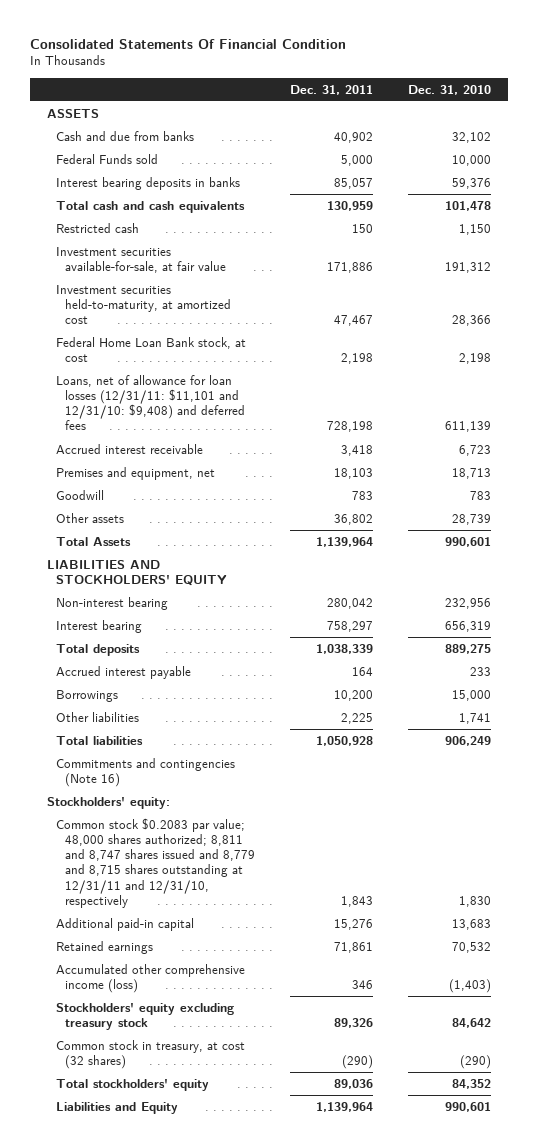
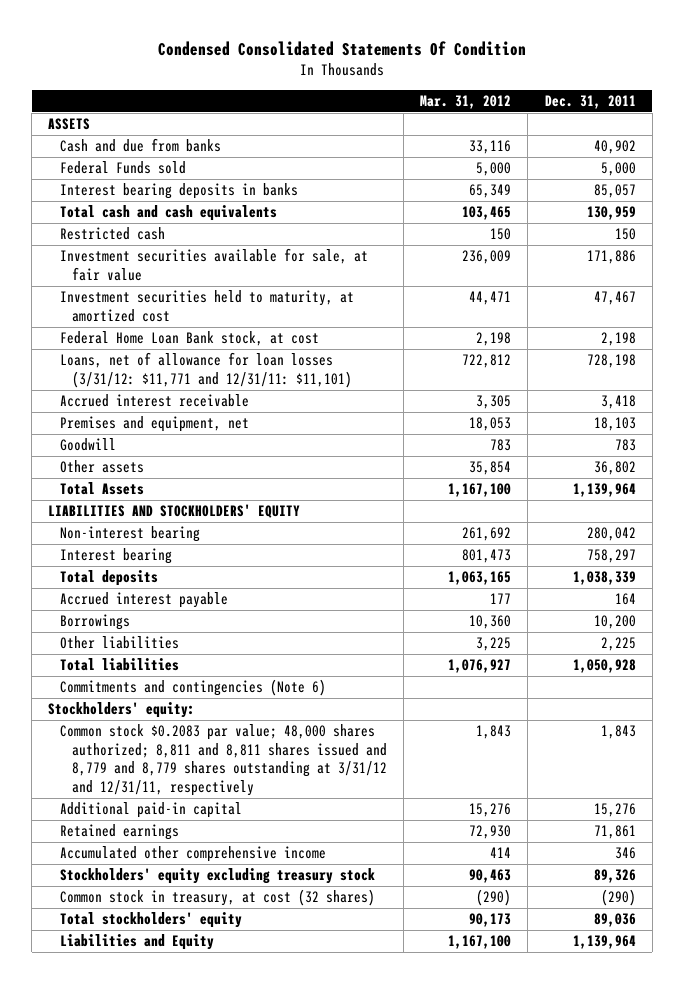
- Consolidated Statements Of Financial Condition
+ Condensed Consolidated Statements Of Condition
- | Dec. 31, 2011 | Dec. 31, 2010
+ | Mar. 31, 2012 | Dec. 31, 2011
- Investment securities available-for-sale, at fair value | 171,886 | 191,312
- Investment securities held-to-maturity, at amortized cost | 47,467 | 28,366
+ Investment securities available for sale, at fair value | 236,009 | 171,886
+ Investment securities held to maturity, at amortized cost | 44,471 | 47,467
- Loans, net of allowance for loan losses (12/31/11: $11,101 and 12/31/10: $9,408) and deferred fees | 728,198 | 611,139
+ Loans, net of allowance for loan losses (3/31/12: $11,771 and 12/31/11: $11,101) | 722,812 | 728,198
- Commitments and contingencies (Note 16)
+ Commitments and contingencies (Note 6)
- Common stock $0.2083 par value; 48,000 shares authorized; 8,811 and 8,747 shares issued and 8,779 and 8,715 shares outstanding at 12/31/11 and 12/31/10, respectively | 1,843 | 1,830
+ Common stock $0.2083 par value; 48,000 shares authorized; 8,811 and 8,811 shares issued and 8,779 and 8,779 shares outstanding at 3/31/12 and 12/31/11, respectively | 1,843 | 1,843
- Accumulated other comprehensive income (loss) | 346 | (1,403)
+ Accumulated other comprehensive income | 414 | 346

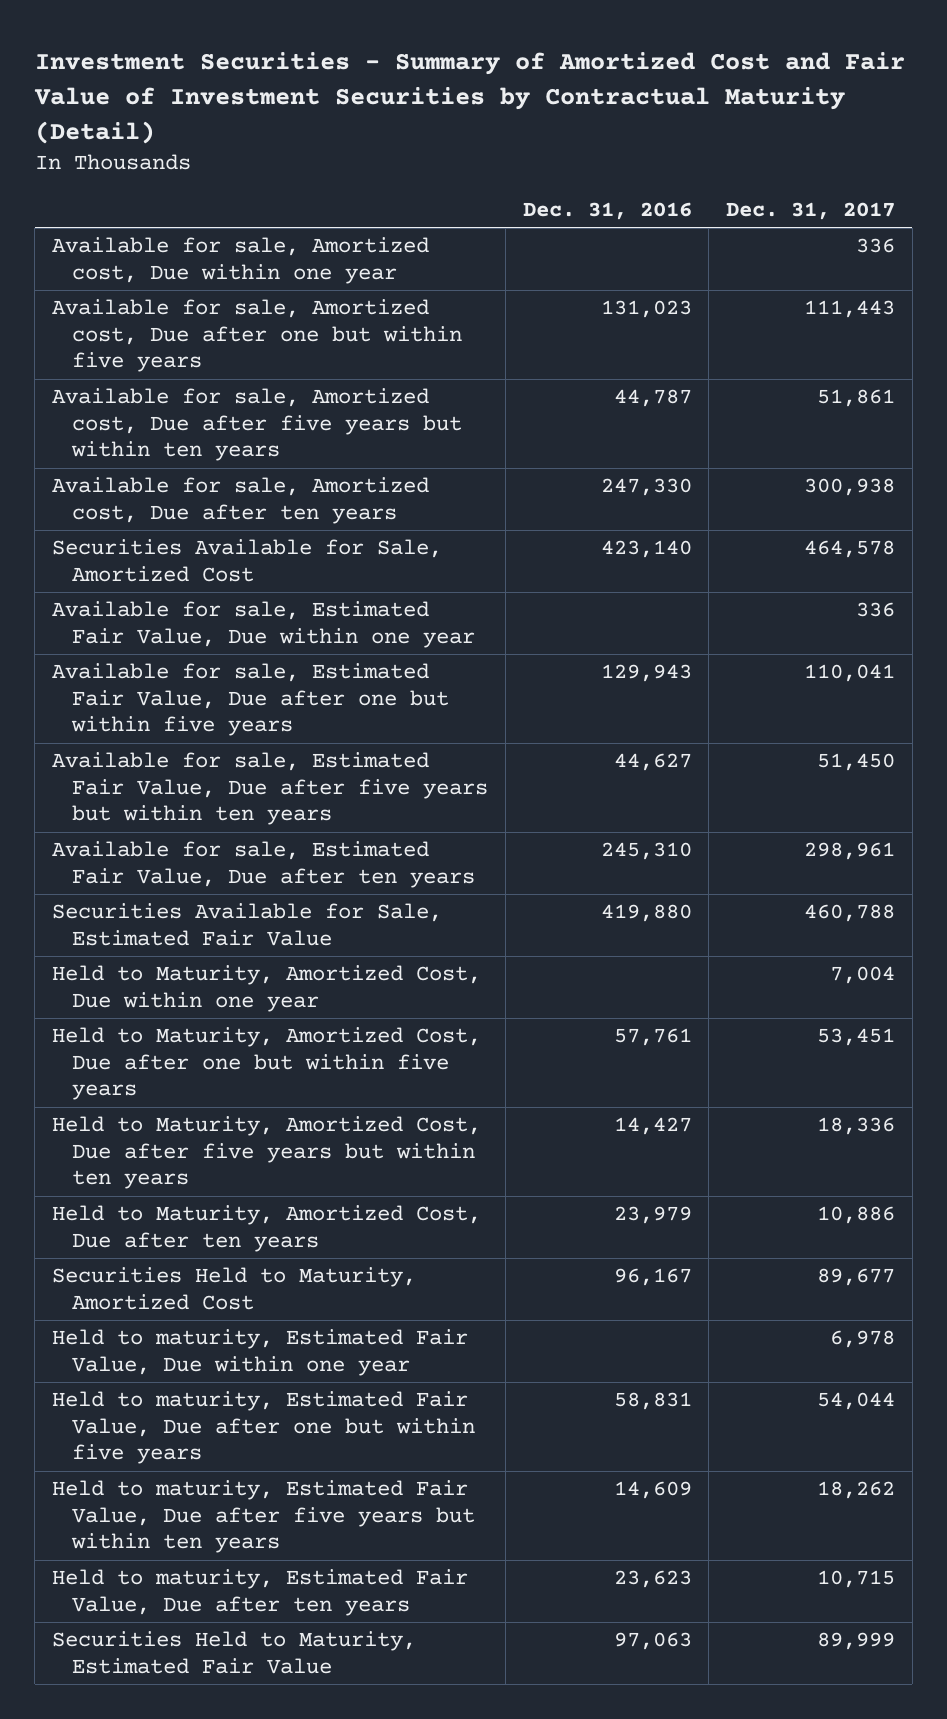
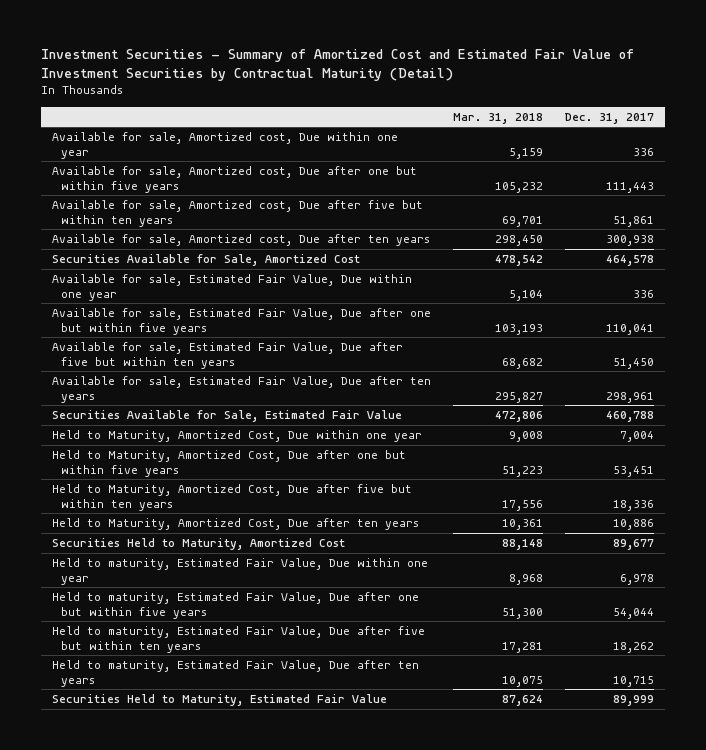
- Investment Securities - Summary of Amortized Cost and Fair Value of Investment Securities by Contractual Maturity (Detail)
+ Investment Securities - Summary of Amortized Cost and Estimated Fair Value of Investment Securities by Contractual Maturity (Detail)
- | Dec. 31, 2016 | Dec. 31, 2017
+ | Mar. 31, 2018 | Dec. 31, 2017
- Available for sale, Amortized cost, Due after five years but within ten years | 44,787 | 51,861
+ Available for sale, Amortized cost, Due after five but within ten years | 69,701 | 51,861
- Available for sale, Estimated Fair Value, Due after five years but within ten years | 44,627 | 51,450
+ Available for sale, Estimated Fair Value, Due after five but within ten years | 68,682 | 51,450
- Held to Maturity, Amortized Cost, Due after five years but within ten years | 14,427 | 18,336
+ Held to Maturity, Amortized Cost, Due after five but within ten years | 17,556 | 18,336
- Held to maturity, Estimated Fair Value, Due after five years but within ten years | 14,609 | 18,262
+ Held to maturity, Estimated Fair Value, Due after five but within ten years | 17,281 | 18,262

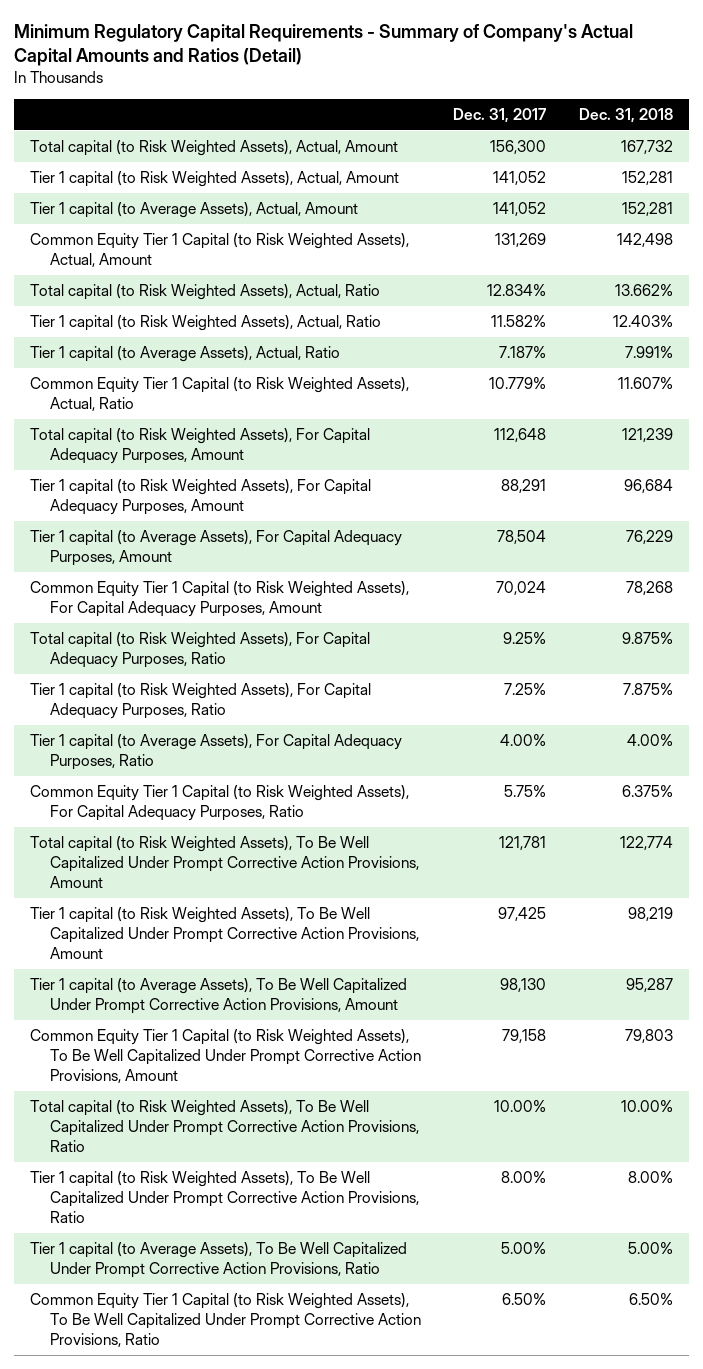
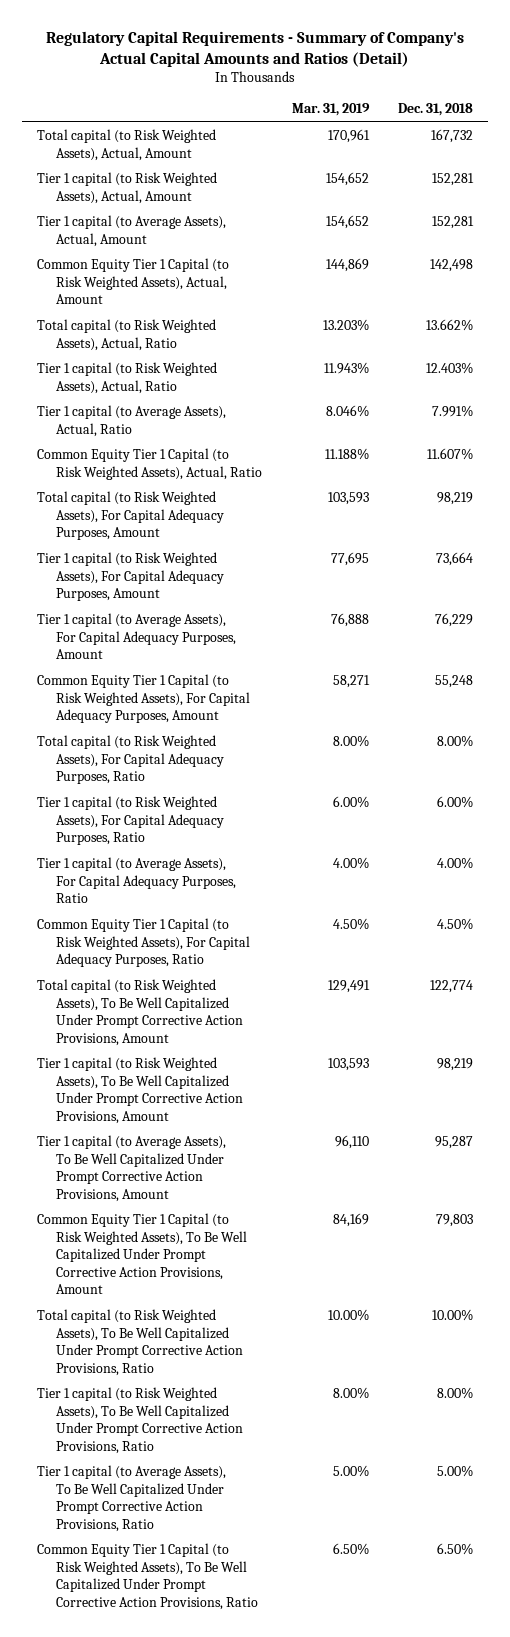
- Minimum Regulatory Capital Requirements - Summary of Company's Actual Capital Amounts and Ratios (Detail)
+ Regulatory Capital Requirements - Summary of Company's Actual Capital Amounts and Ratios (Detail)
- | Dec. 31, 2017 | Dec. 31, 2018
+ | Mar. 31, 2019 | Dec. 31, 2018
- Total capital (to Risk Weighted Assets), For Capital Adequacy Purposes, Amount | 112,648 | 121,239
- Tier 1 capital (to Risk Weighted Assets), For Capital Adequacy Purposes, Amount | 88,291 | 96,684
+ Total capital (to Risk Weighted Assets), For Capital Adequacy Purposes, Amount | 103,593 | 98,219
+ Tier 1 capital (to Risk Weighted Assets), For Capital Adequacy Purposes, Amount | 77,695 | 73,664
- Common Equity Tier 1 Capital (to Risk Weighted Assets), For Capital Adequacy Purposes, Amount | 70,024 | 78,268
- Total capital (to Risk Weighted Assets), For Capital Adequacy Purposes, Ratio | 9.25% | 9.875%
- Tier 1 capital (to Risk Weighted Assets), For Capital Adequacy Purposes, Ratio | 7.25% | 7.875%
+ Common Equity Tier 1 Capital (to Risk Weighted Assets), For Capital Adequacy Purposes, Amount | 58,271 | 55,248
+ Total capital (to Risk Weighted Assets), For Capital Adequacy Purposes, Ratio | 8.00% | 8.00%
+ Tier 1 capital (to Risk Weighted Assets), For Capital Adequacy Purposes, Ratio | 6.00% | 6.00%
- Common Equity Tier 1 Capital (to Risk Weighted Assets), For Capital Adequacy Purposes, Ratio | 5.75% | 6.375%
+ Common Equity Tier 1 Capital (to Risk Weighted Assets), For Capital Adequacy Purposes, Ratio | 4.50% | 4.50%

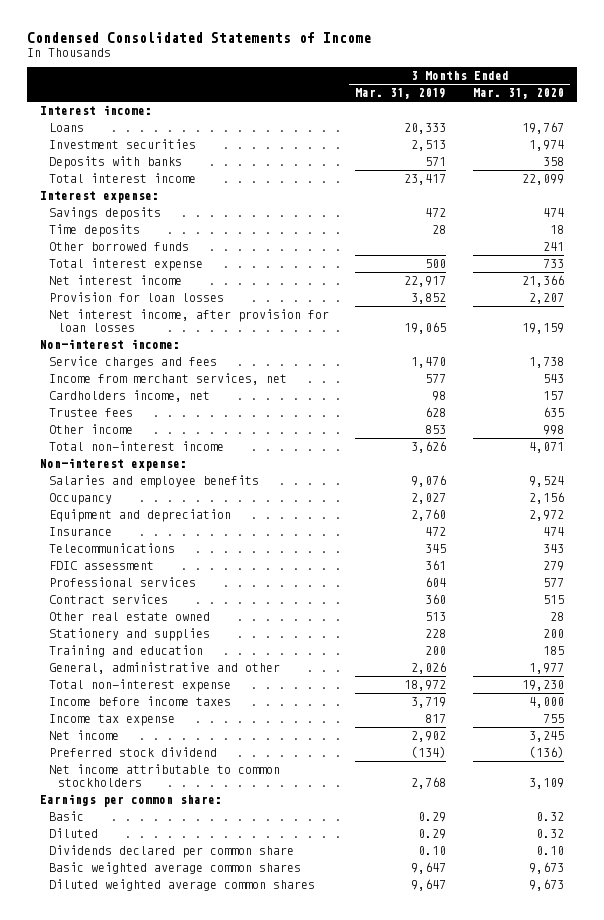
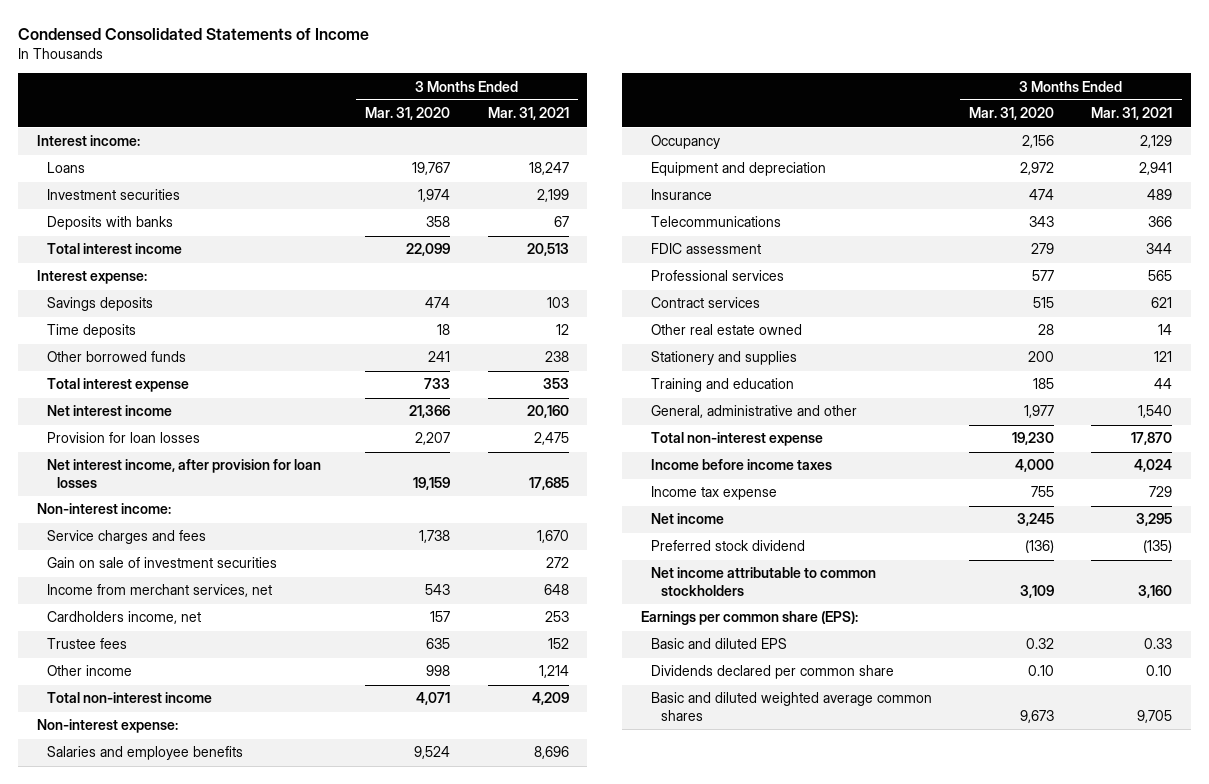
- | 3 Months Ended Mar. 31, 2019 | 3 Months Ended Mar. 31, 2020
+ | 3 Months Ended Mar. 31, 2020 | 3 Months Ended Mar. 31, 2021
+ Gain on sale of investment securities | | 272
- Earnings per common share:
- Basic | 0.29 | 0.32
- Diluted | 0.29 | 0.32
+ Earnings per common share (EPS):
+ Basic and diluted EPS | 0.32 | 0.33
- Basic weighted average common shares | 9,647 | 9,673
- Diluted weighted average common shares | 9,647 | 9,673
+ Basic and diluted weighted average common shares | 9,673 | 9,705

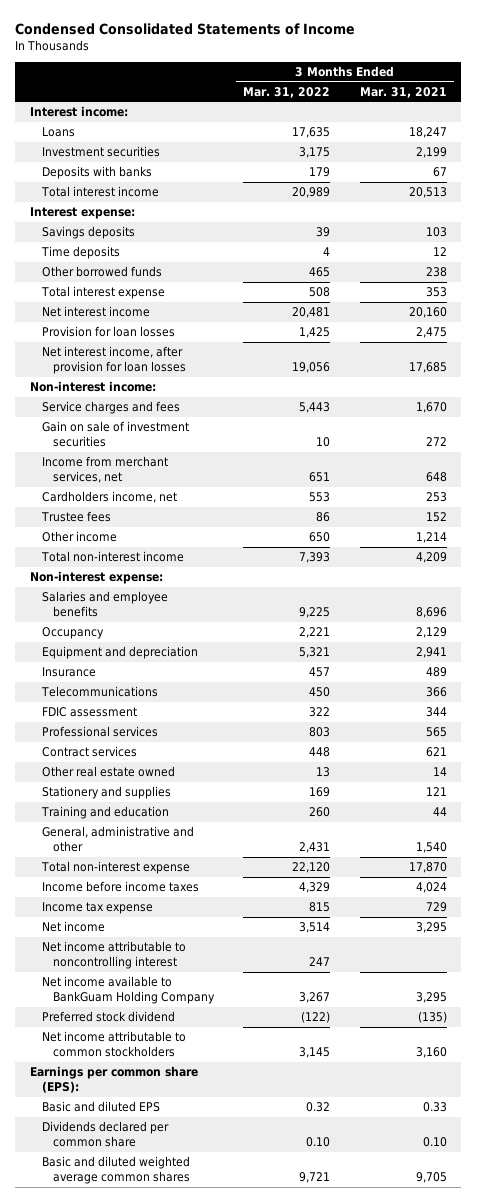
- | 3 Months Ended Mar. 31, 2020 | 3 Months Ended Mar. 31, 2021
+ | 3 Months Ended Mar. 31, 2022 | 3 Months Ended Mar. 31, 2021
+ Net income attributable to noncontrolling interest | 247 |
+ Net income available to BankGuam Holding Company | 3,267 | 3,295

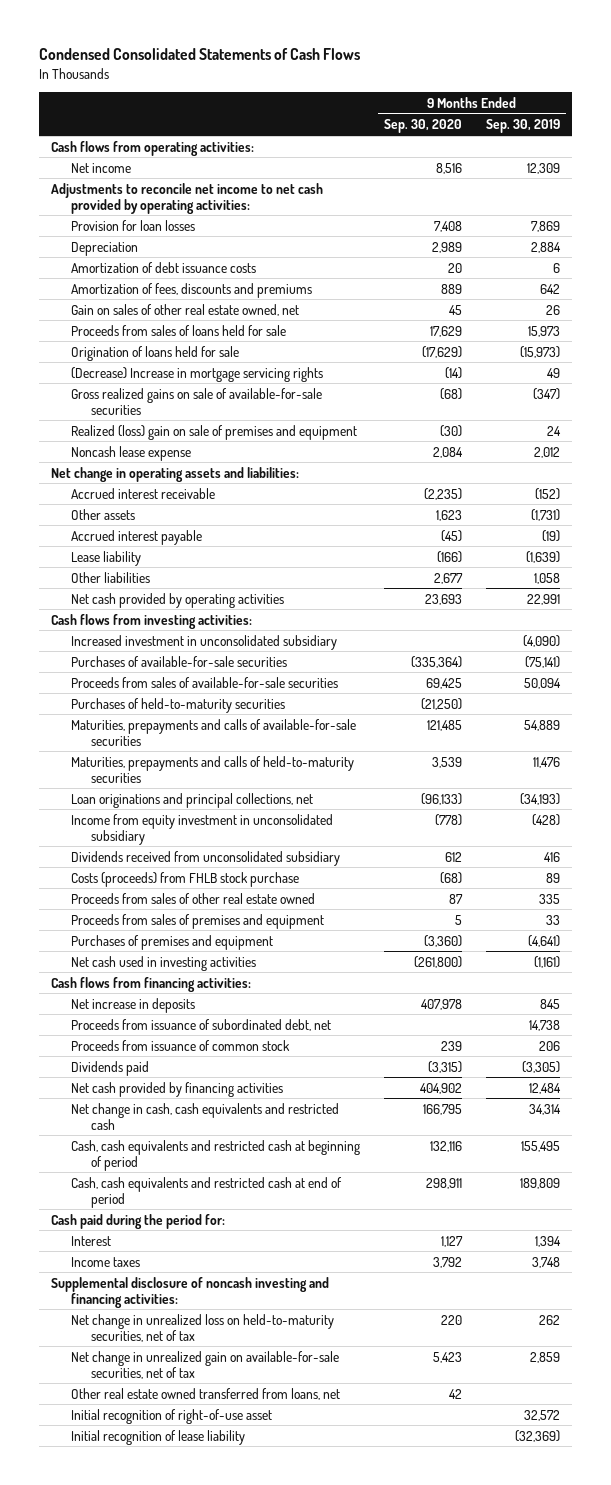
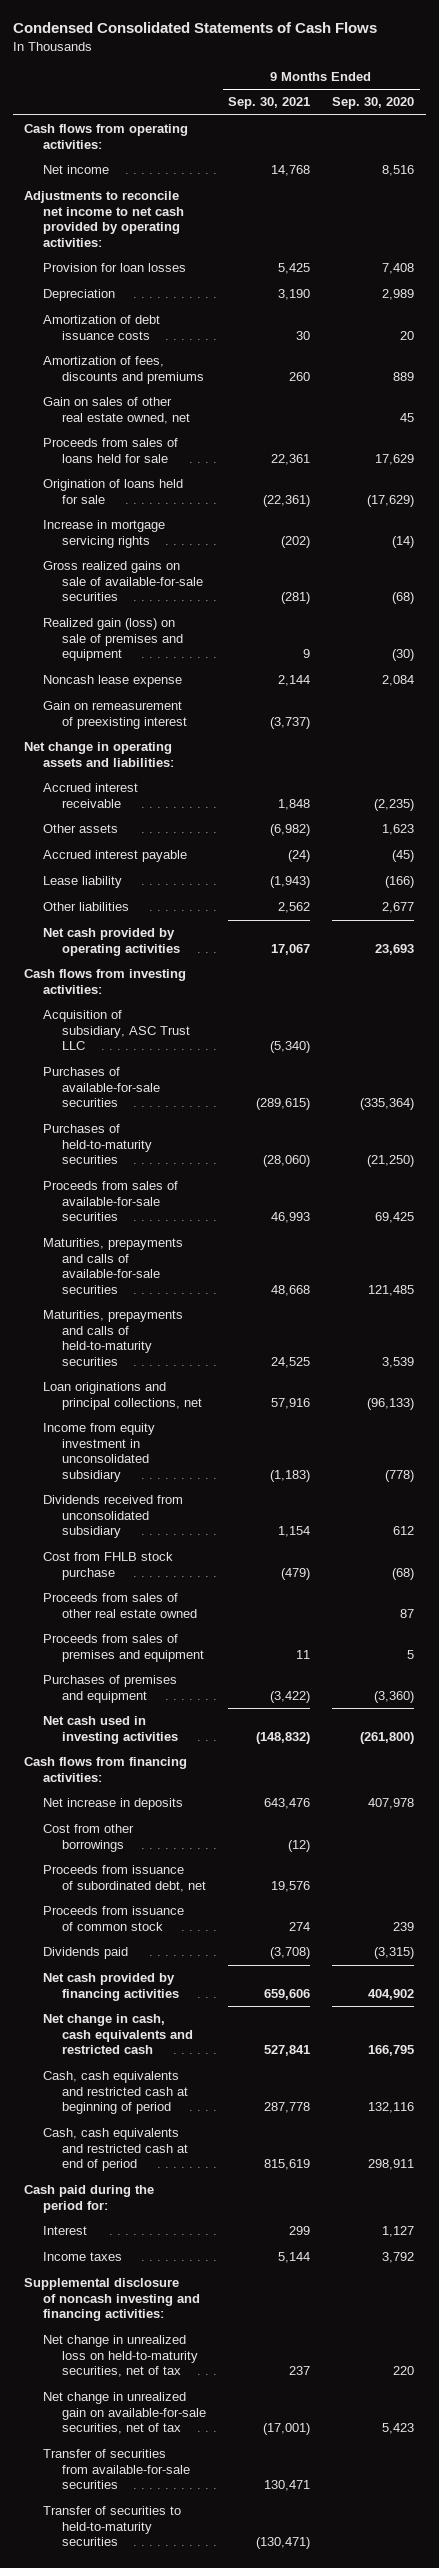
- | 9 Months Ended Sep. 30, 2020 | 9 Months Ended Sep. 30, 2019
+ | 9 Months Ended Sep. 30, 2021 | 9 Months Ended Sep. 30, 2020
- (Decrease) Increase in mortgage servicing rights | (14) | 49
+ Increase in mortgage servicing rights | (202) | (14)
- Realized (loss) gain on sale of premises and equipment | (30) | 24
+ Realized gain (loss) on sale of premises and equipment | 9 | (30)
+ Gain on remeasurement of preexisting interest | (3,737) |
- Increased investment in unconsolidated subsidiary | | (4,090)
+ Acquisition of subsidiary, ASC Trust LLC | (5,340) |
moved down: Proceeds from sales of available-for-sale securities | 46,993 | 69,425
- Costs (proceeds) from FHLB stock purchase | (68) | 89
+ Cost from FHLB stock purchase | (479) | (68)
+ Cost from other borrowings | (12) |
- Other real estate owned transferred from loans, net | 42 |
- Initial recognition of right-of-use asset | | 32,572
- Initial recognition of lease liability | | (32,369)
+ Transfer of securities from available-for-sale securities | 130,471 |
+ Transfer of securities to held-to-maturity securities | (130,471) |

